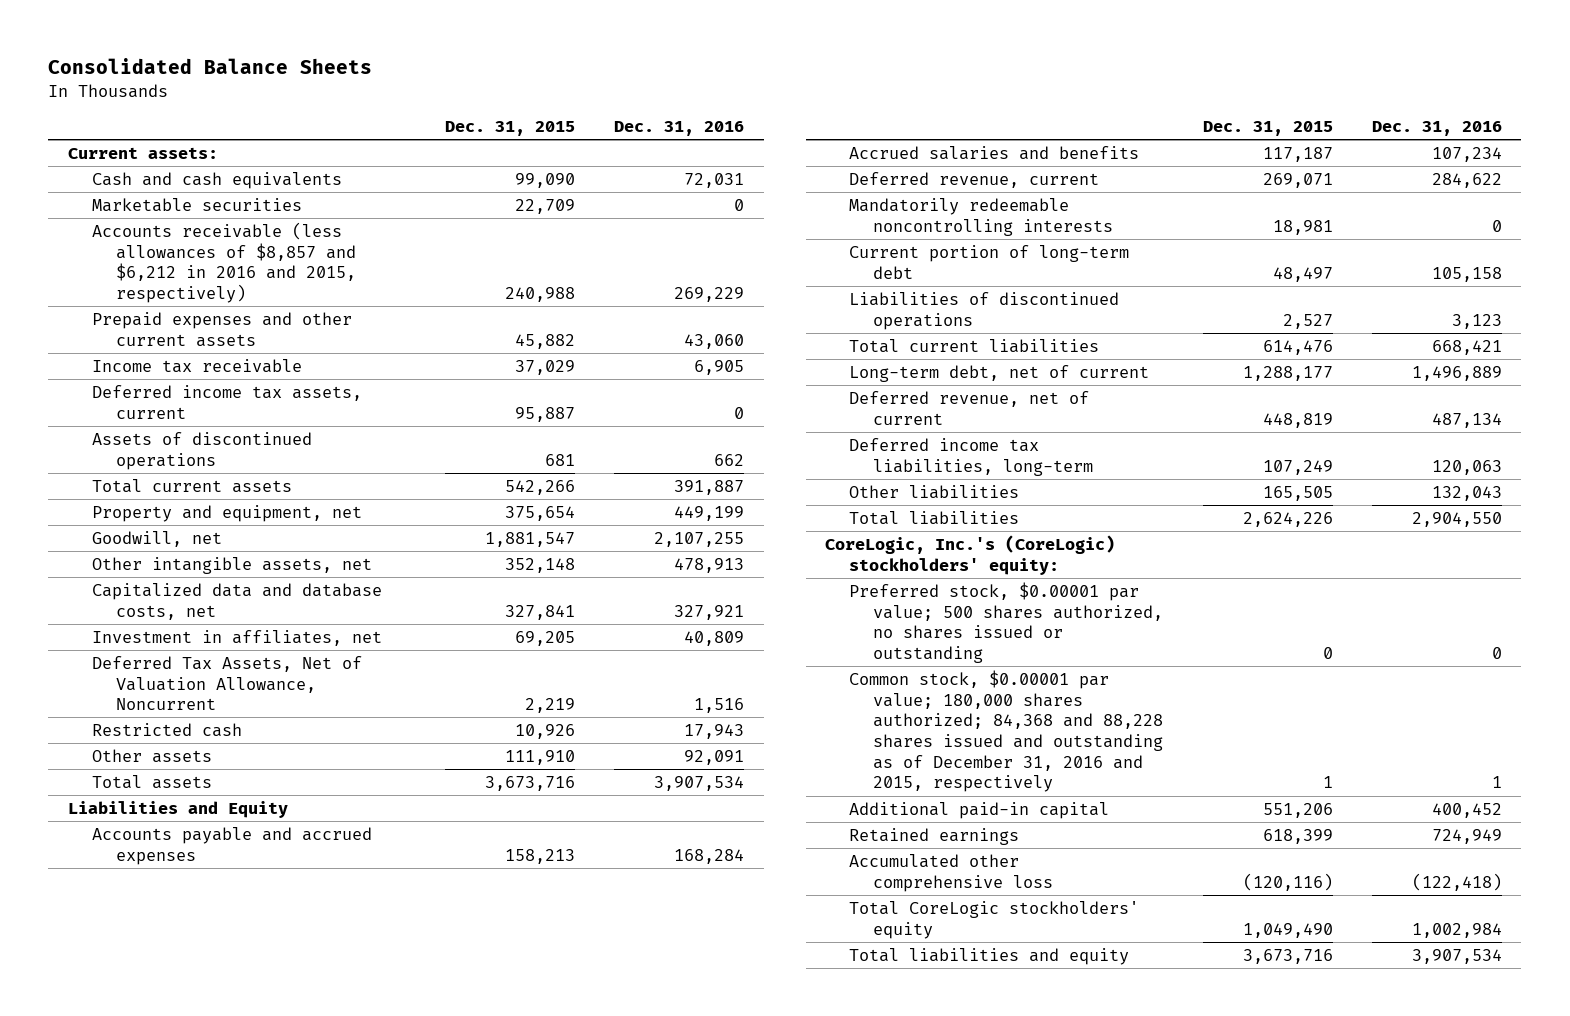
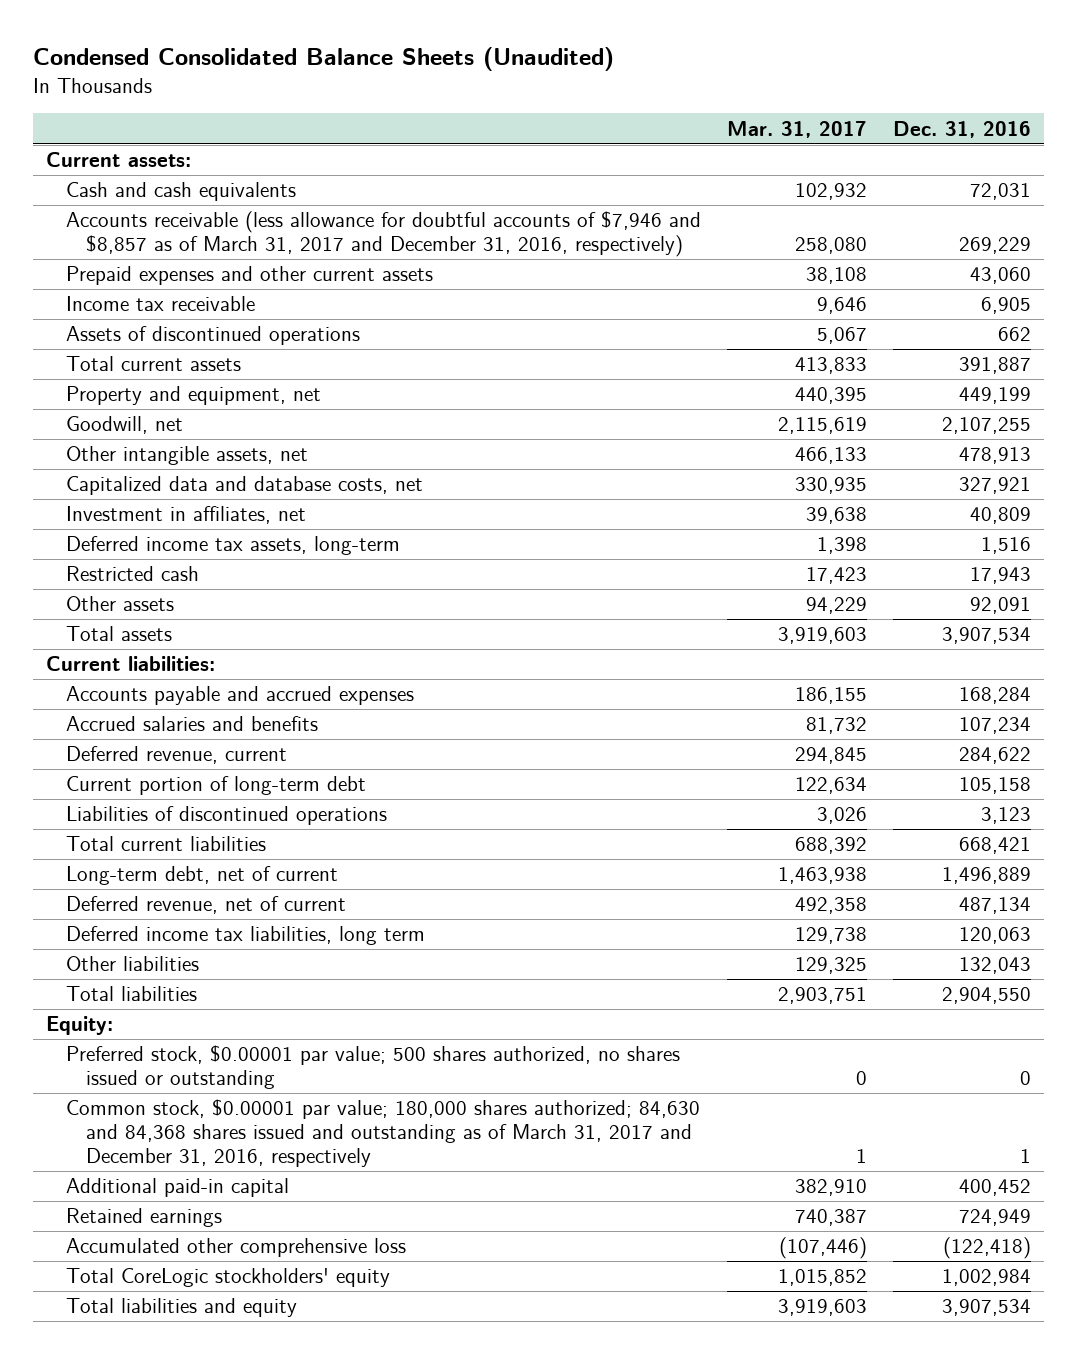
- Consolidated Balance Sheets
+ Condensed Consolidated Balance Sheets (Unaudited)
- | Dec. 31, 2015 | Dec. 31, 2016
+ | Mar. 31, 2017 | Dec. 31, 2016
- Marketable securities | 22,709 | 0
- Accounts receivable (less allowances of $8,857 and $6,212 in 2016 and 2015, respectively) | 240,988 | 269,229
+ Accounts receivable (less allowance for doubtful accounts of $7,946 and $8,857 as of March 31, 2017 and December 31, 2016, respectively) | 258,080 | 269,229
- Deferred income tax assets, current | 95,887 | 0
- Deferred Tax Assets, Net of Valuation Allowance, Noncurrent | 2,219 | 1,516
+ Deferred income tax assets, long-term | 1,398 | 1,516
- Liabilities and Equity
+ Current liabilities:
- Mandatorily redeemable noncontrolling interests | 18,981 | 0
- Deferred income tax liabilities, long-term | 107,249 | 120,063
+ Deferred income tax liabilities, long term | 129,738 | 120,063
- CoreLogic, Inc.'s (CoreLogic) stockholders' equity:
+ Equity:
- Common stock, $0.00001 par value; 180,000 shares authorized; 84,368 and 88,228 shares issued and outstanding as of December 31, 2016 and 2015, respectively | 1 | 1
+ Common stock, $0.00001 par value; 180,000 shares authorized; 84,630 and 84,368 shares issued and outstanding as of March 31, 2017 and December 31, 2016, respectively | 1 | 1

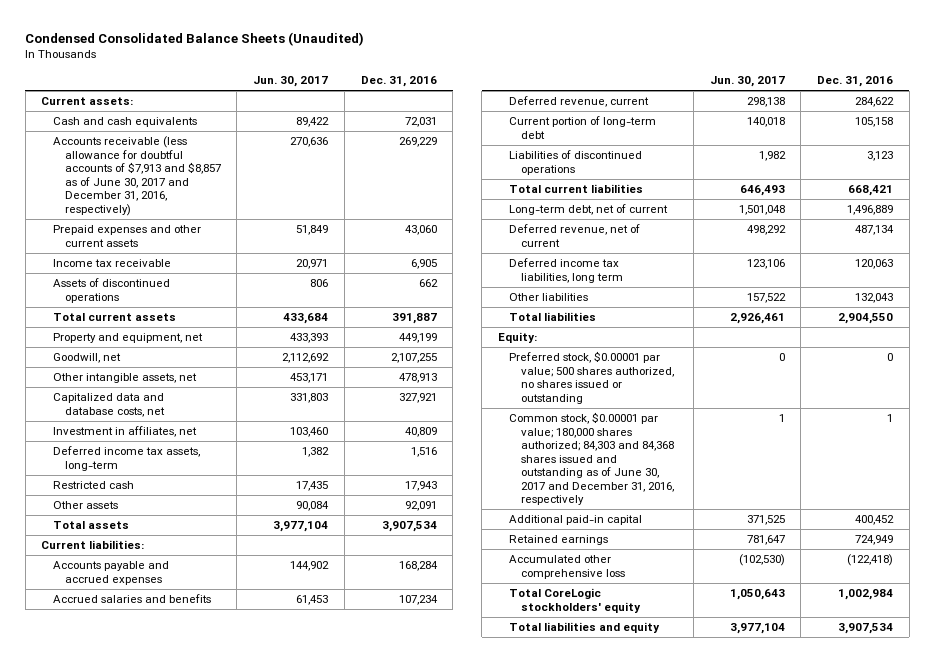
- | Mar. 31, 2017 | Dec. 31, 2016
+ | Jun. 30, 2017 | Dec. 31, 2016
- Accounts receivable (less allowance for doubtful accounts of $7,946 and $8,857 as of March 31, 2017 and December 31, 2016, respectively) | 258,080 | 269,229
+ Accounts receivable (less allowance for doubtful accounts of $7,913 and $8,857 as of June 30, 2017 and December 31, 2016, respectively) | 270,636 | 269,229
- Common stock, $0.00001 par value; 180,000 shares authorized; 84,630 and 84,368 shares issued and outstanding as of March 31, 2017 and December 31, 2016, respectively | 1 | 1
+ Common stock, $0.00001 par value; 180,000 shares authorized; 84,303 and 84,368 shares issued and outstanding as of June 30, 2017 and December 31, 2016, respectively | 1 | 1

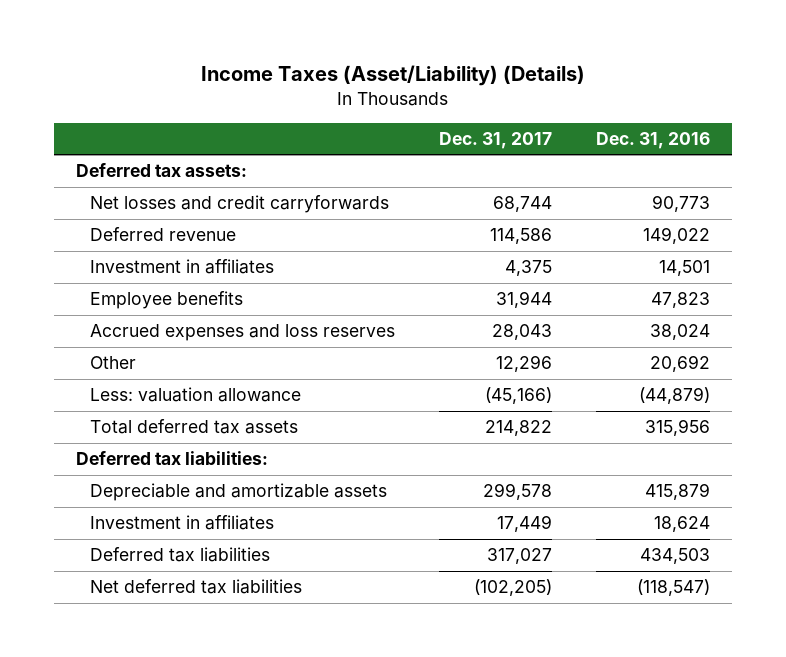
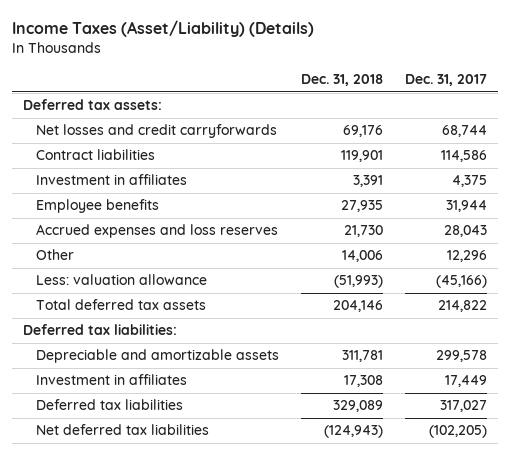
- | Dec. 31, 2017 | Dec. 31, 2016
+ | Dec. 31, 2018 | Dec. 31, 2017
- Deferred revenue | 114,586 | 149,022
+ Contract liabilities | 119,901 | 114,586

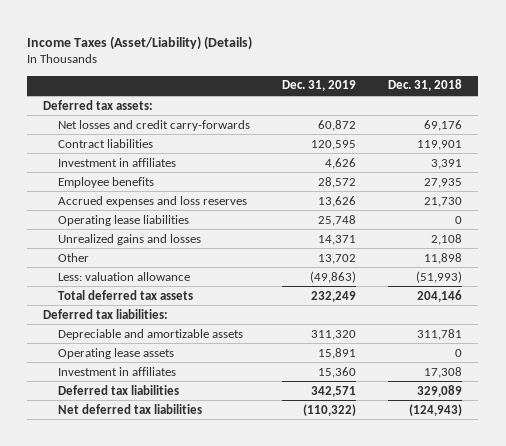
- | Dec. 31, 2018 | Dec. 31, 2017
+ | Dec. 31, 2019 | Dec. 31, 2018
- Net losses and credit carryforwards | 69,176 | 68,744
+ Net losses and credit carry-forwards | 60,872 | 69,176
- Other | 14,006 | 12,296
+ Operating lease liabilities | 25,748 | 0
+ Unrealized gains and losses | 14,371 | 2,108
+ Other | 13,702 | 11,898
+ Operating lease assets | 15,891 | 0

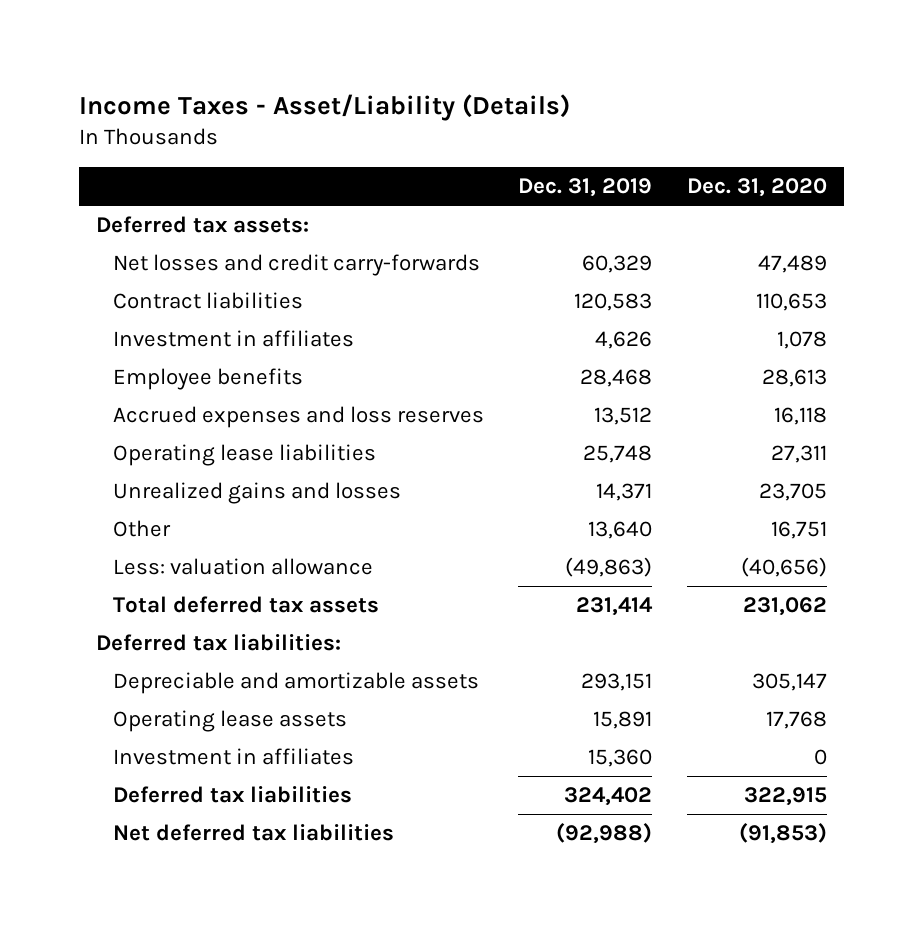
- Income Taxes (Asset/Liability) (Details)
+ Income Taxes - Asset/Liability (Details)
- | Dec. 31, 2019 | Dec. 31, 2018
+ | Dec. 31, 2019 | Dec. 31, 2020
- Net losses and credit carry-forwards | 60,872 | 69,176
- Contract liabilities | 120,595 | 119,901
+ Net losses and credit carry-forwards | 60,329 | 47,489
+ Contract liabilities | 120,583 | 110,653
- Employee benefits | 28,572 | 27,935
- Accrued expenses and loss reserves | 13,626 | 21,730
+ Employee benefits | 28,468 | 28,613
+ Accrued expenses and loss reserves | 13,512 | 16,118
- Other | 13,702 | 11,898
+ Other | 13,640 | 16,751
- Total deferred tax assets | 232,249 | 204,146
+ Total deferred tax assets | 231,414 | 231,062
- Depreciable and amortizable assets | 311,320 | 311,781
+ Depreciable and amortizable assets | 293,151 | 305,147
- Deferred tax liabilities | 342,571 | 329,089
- Net deferred tax liabilities | (110,322) | (124,943)
+ Deferred tax liabilities | 324,402 | 322,915
+ Net deferred tax liabilities | (92,988) | (91,853)

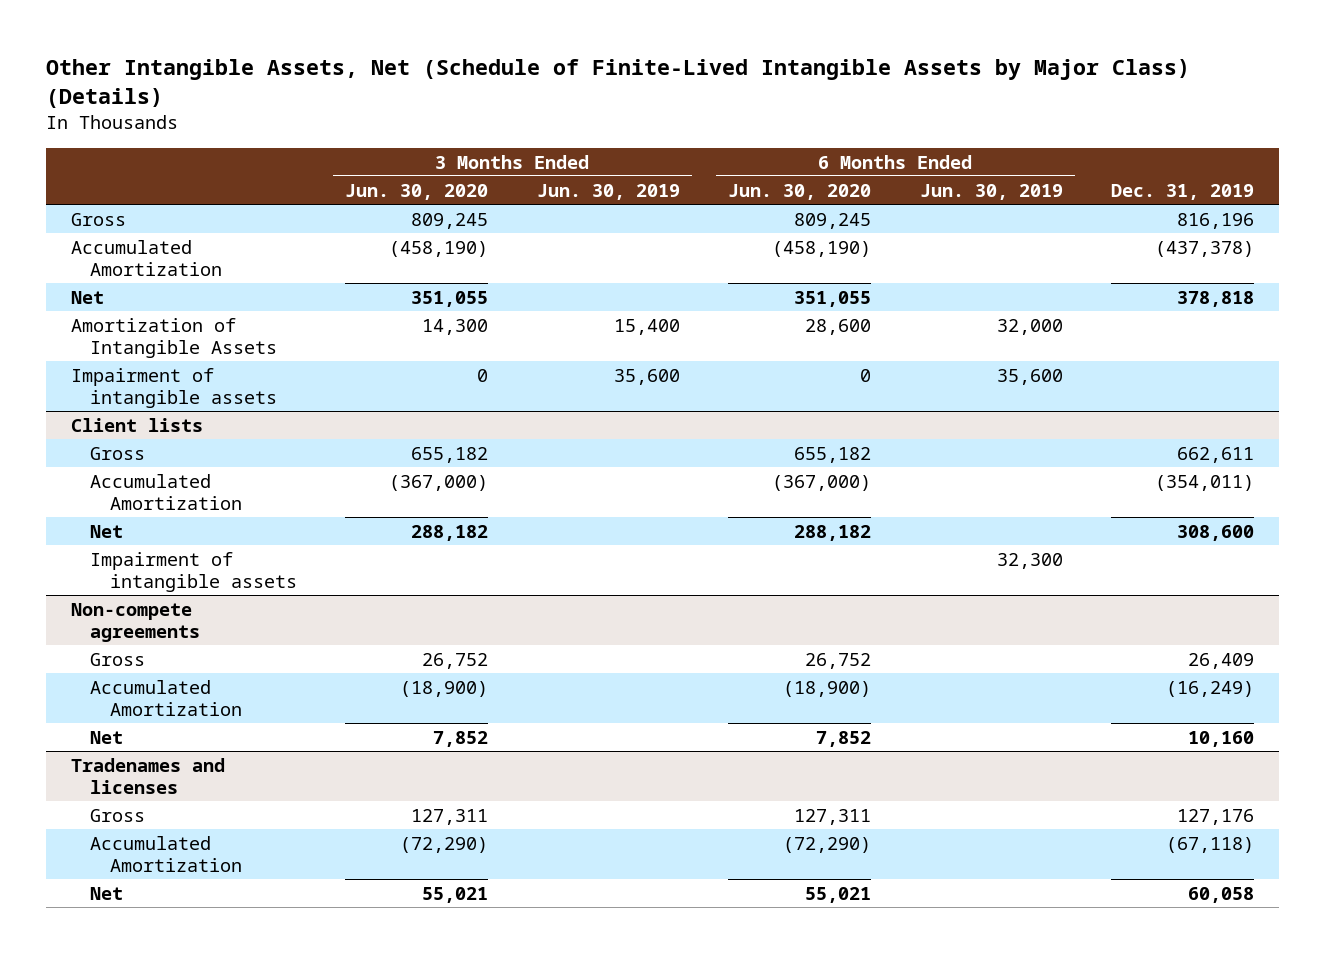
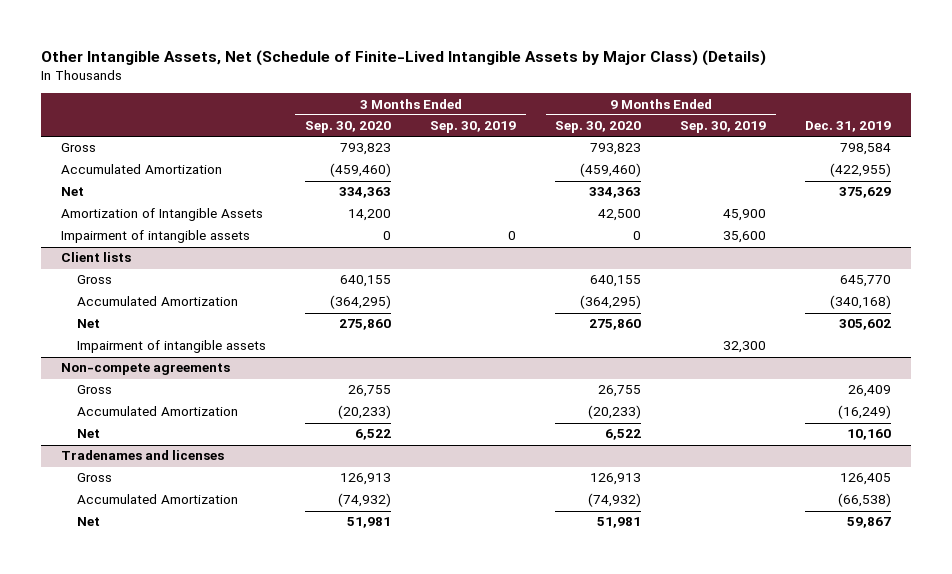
- | 3 Months Ended Jun. 30, 2020 | 3 Months Ended Jun. 30, 2019 | 6 Months Ended Jun. 30, 2020 | 6 Months Ended Jun. 30, 2019 | Dec. 31, 2019
+ | 3 Months Ended Sep. 30, 2020 | 3 Months Ended Sep. 30, 2019 | 9 Months Ended Sep. 30, 2020 | 9 Months Ended Sep. 30, 2019 | Dec. 31, 2019
- Gross | 809,245 | | 809,245 | | 816,196
- Accumulated Amortization | (458,190) | | (458,190) | | (437,378)
- Net | 351,055 | | 351,055 | | 378,818
+ Gross | 793,823 | | 793,823 | | 798,584
+ Accumulated Amortization | (459,460) | | (459,460) | | (422,955)
+ Net | 334,363 | | 334,363 | | 375,629
@ Client lists
- Gross | 655,182 | | 655,182 | | 662,611
- Accumulated Amortization | (367,000) | | (367,000) | | (354,011)
- Net | 288,182 | | 288,182 | | 308,600
+ Gross | 640,155 | | 640,155 | | 645,770
+ Accumulated Amortization | (364,295) | | (364,295) | | (340,168)
+ Net | 275,860 | | 275,860 | | 305,602
@ Tradenames and licenses
- Gross | 127,311 | | 127,311 | | 127,176
- Accumulated Amortization | (72,290) | | (72,290) | | (67,118)
- Net | 55,021 | | 55,021 | | 60,058
+ Gross | 126,913 | | 126,913 | | 126,405
+ Accumulated Amortization | (74,932) | | (74,932) | | (66,538)
+ Net | 51,981 | | 51,981 | | 59,867

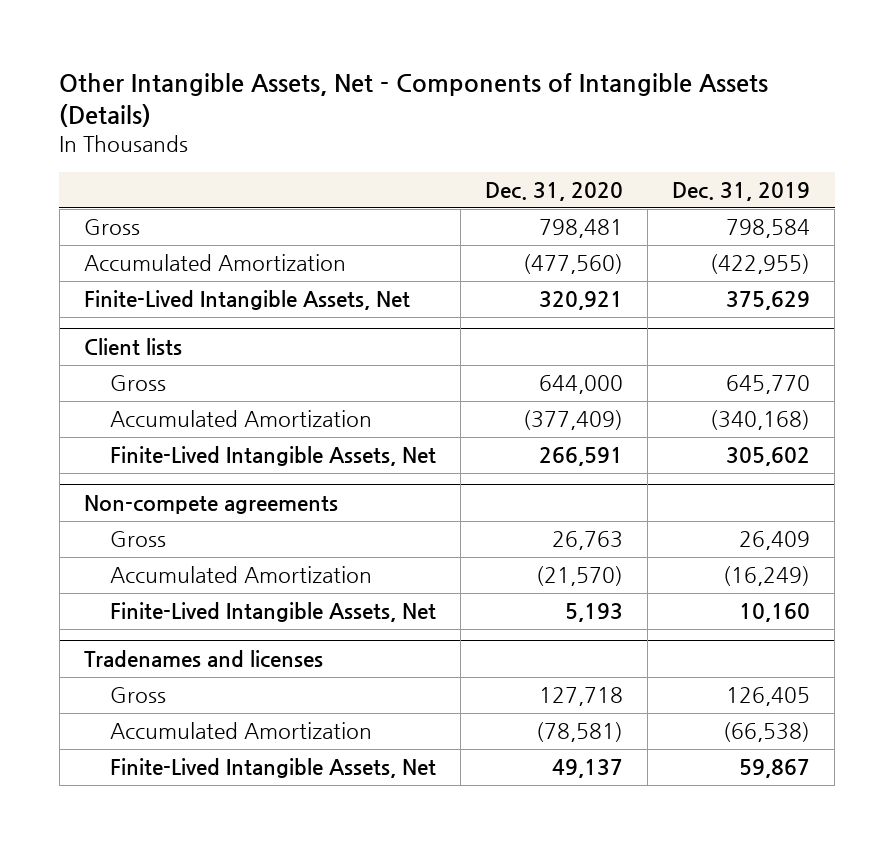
- Other Intangible Assets, Net (Schedule of Finite-Lived Intangible Assets by Major Class) (Details)
+ Other Intangible Assets, Net - Components of Intangible Assets (Details)
- | 3 Months Ended Sep. 30, 2020 | 3 Months Ended Sep. 30, 2019 | 9 Months Ended Sep. 30, 2020 | 9 Months Ended Sep. 30, 2019 | Dec. 31, 2019
+ | Dec. 31, 2020 | Dec. 31, 2019
- Net | 334,363 | | 334,363 | | 375,629
- Amortization of Intangible Assets | 14,200 | | 42,500 | 45,900 |
- Impairment of intangible assets | 0 | 0 | 0 | 35,600 |
+ Finite-Lived Intangible Assets, Net | 320,921 | 375,629
@ Client lists
- Net | 275,860 | | 275,860 | | 305,602
- Impairment of intangible assets | | | | 32,300 |
+ Finite-Lived Intangible Assets, Net | 266,591 | 305,602
@ Non-compete agreements
- Net | 6,522 | | 6,522 | | 10,160
+ Finite-Lived Intangible Assets, Net | 5,193 | 10,160
@ Tradenames and licenses
- Net | 51,981 | | 51,981 | | 59,867
+ Finite-Lived Intangible Assets, Net | 49,137 | 59,867

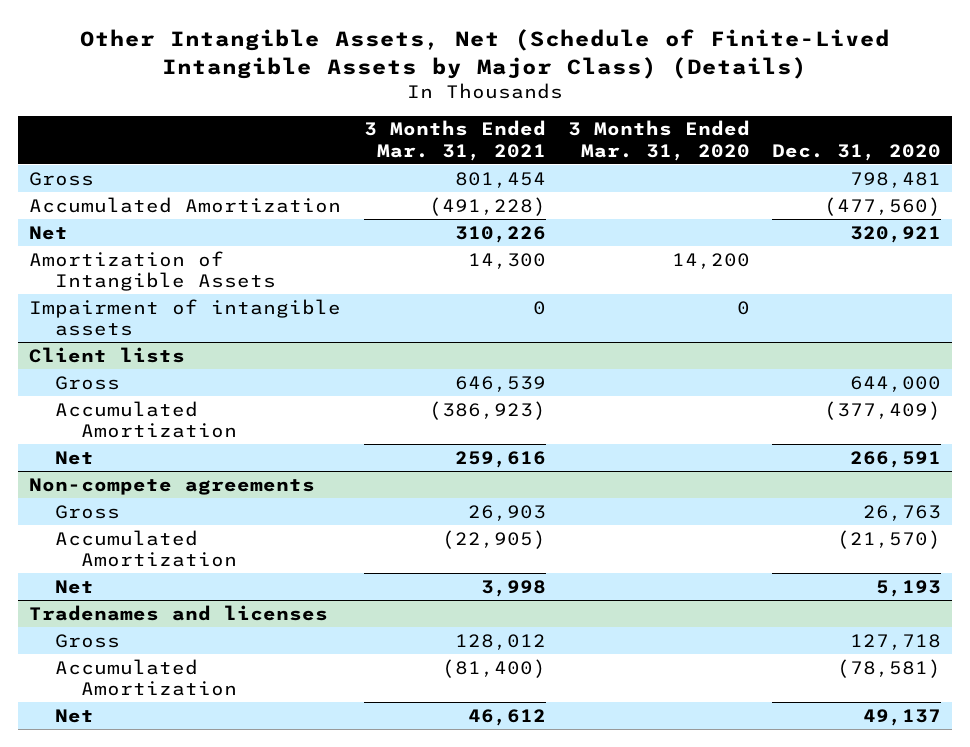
- Other Intangible Assets, Net - Components of Intangible Assets (Details)
+ Other Intangible Assets, Net (Schedule of Finite-Lived Intangible Assets by Major Class) (Details)
- | Dec. 31, 2020 | Dec. 31, 2019
+ | 3 Months Ended Mar. 31, 2021 | 3 Months Ended Mar. 31, 2020 | Dec. 31, 2020
- Finite-Lived Intangible Assets, Net | 320,921 | 375,629
+ Net | 310,226 | | 320,921
+ Amortization of Intangible Assets | 14,300 | 14,200 |
+ Impairment of intangible assets | 0 | 0 |
@ Client lists
- Finite-Lived Intangible Assets, Net | 266,591 | 305,602
+ Net | 259,616 | | 266,591
@ Non-compete agreements
- Finite-Lived Intangible Assets, Net | 5,193 | 10,160
+ Net | 3,998 | | 5,193
@ Tradenames and licenses
- Finite-Lived Intangible Assets, Net | 49,137 | 59,867
+ Net | 46,612 | | 49,137

